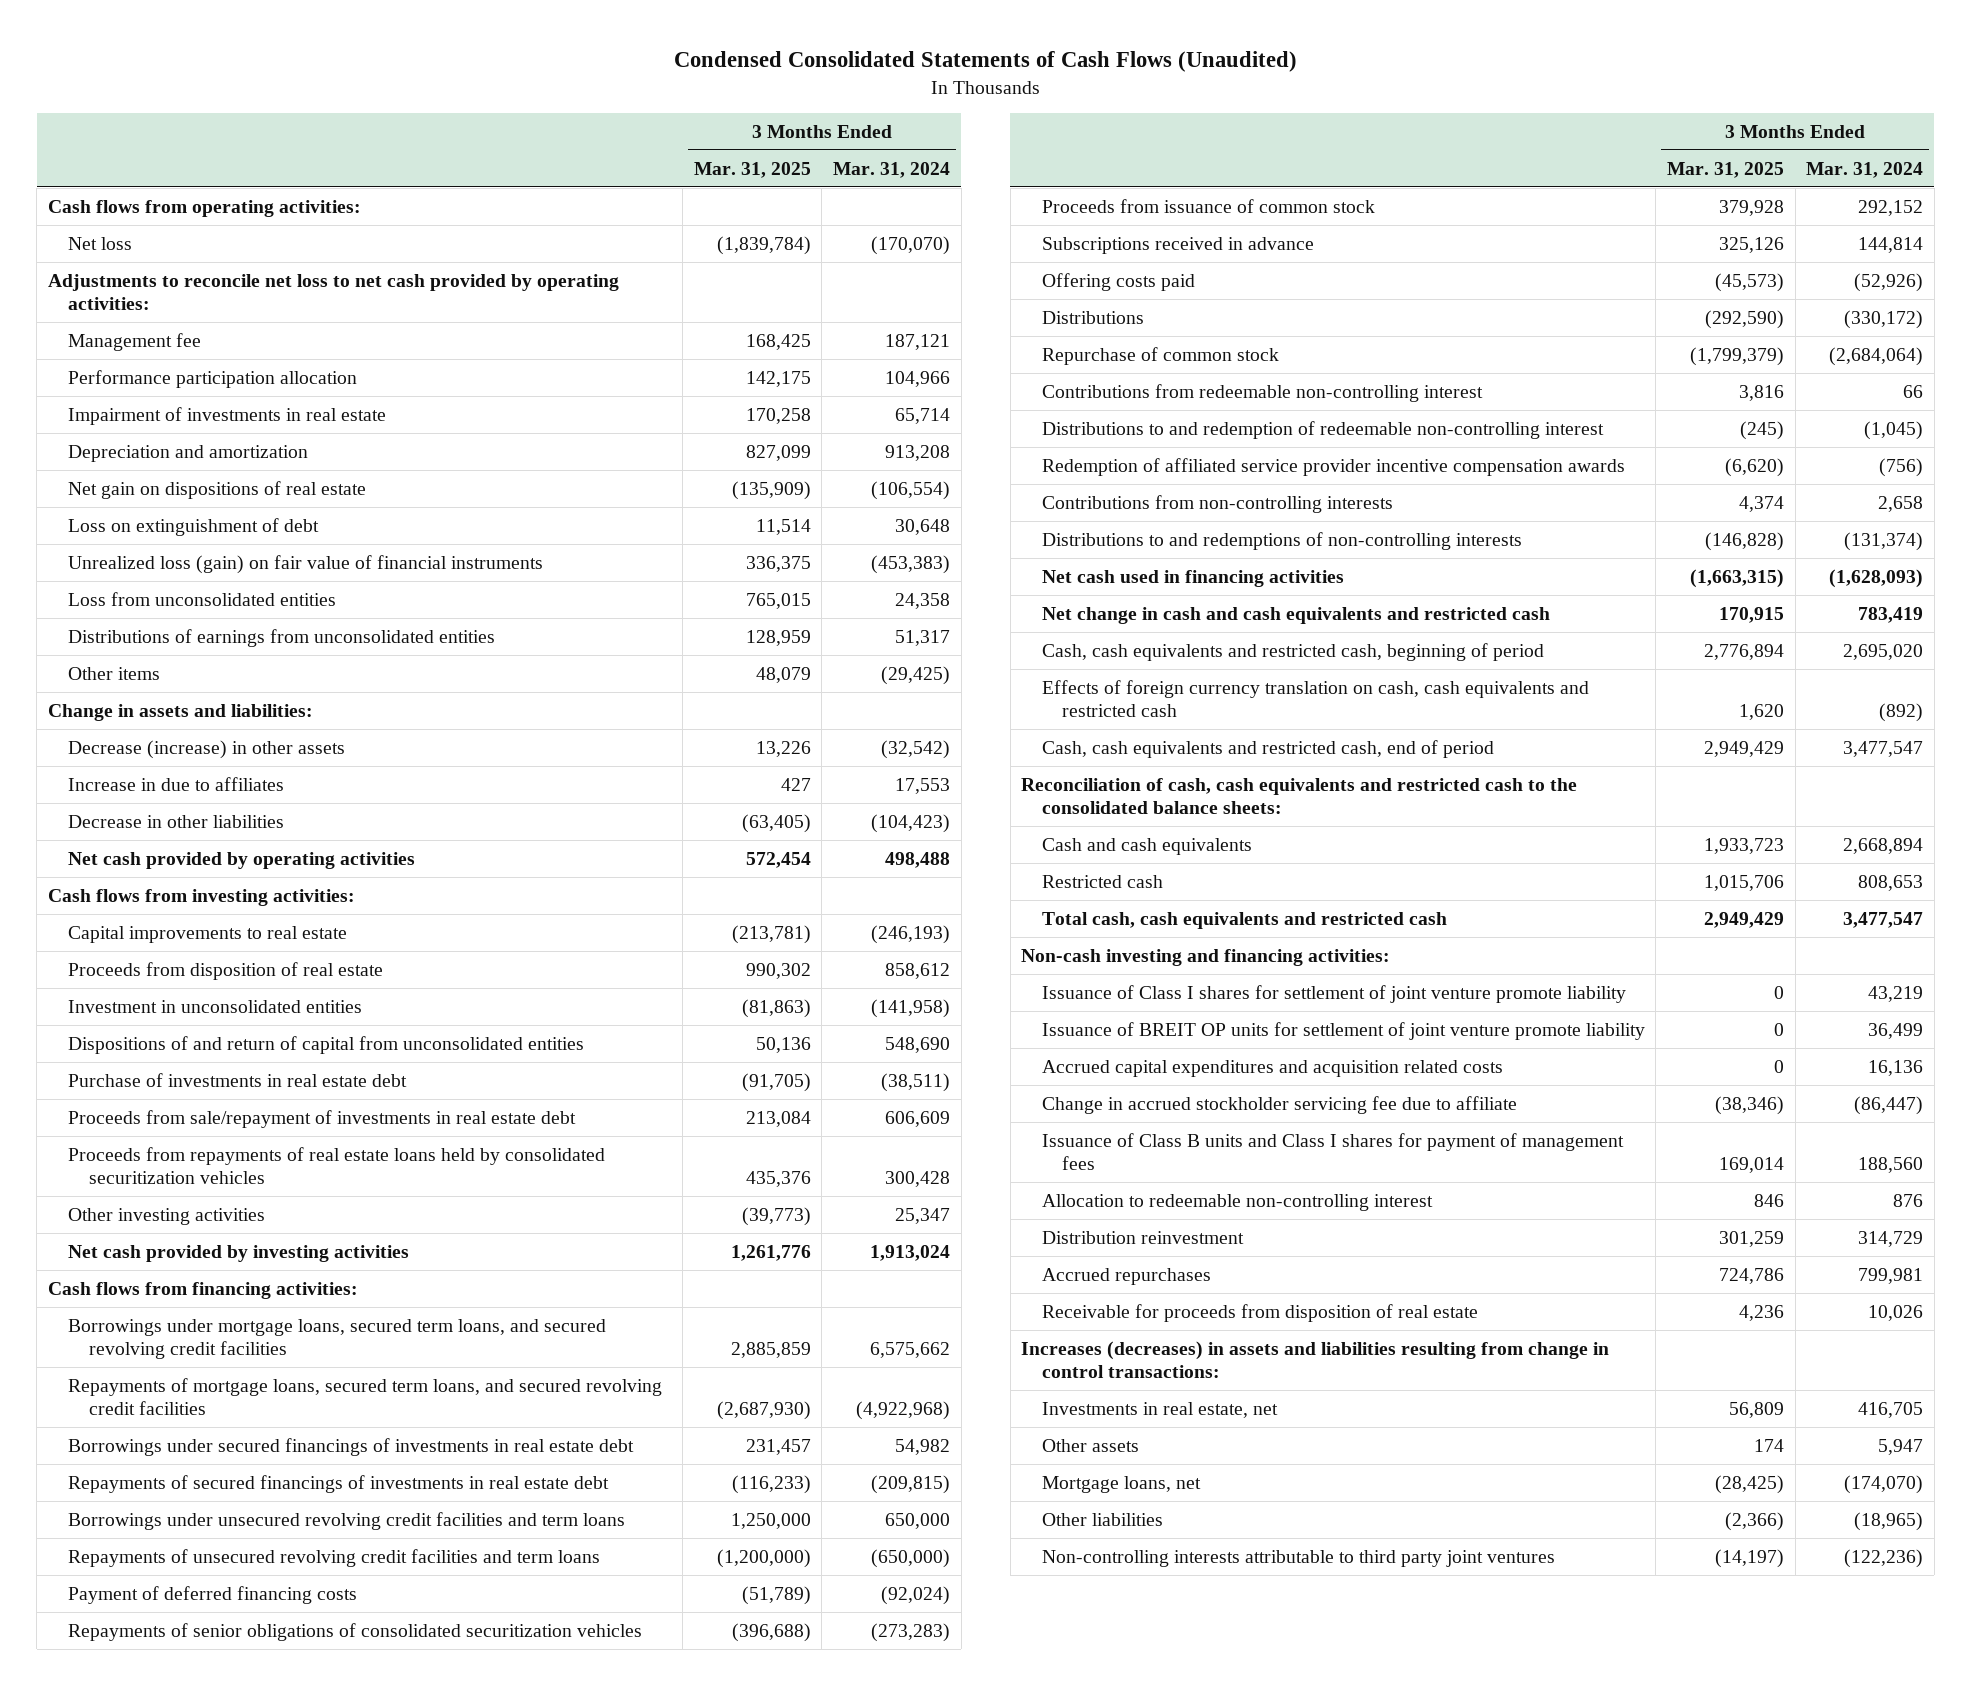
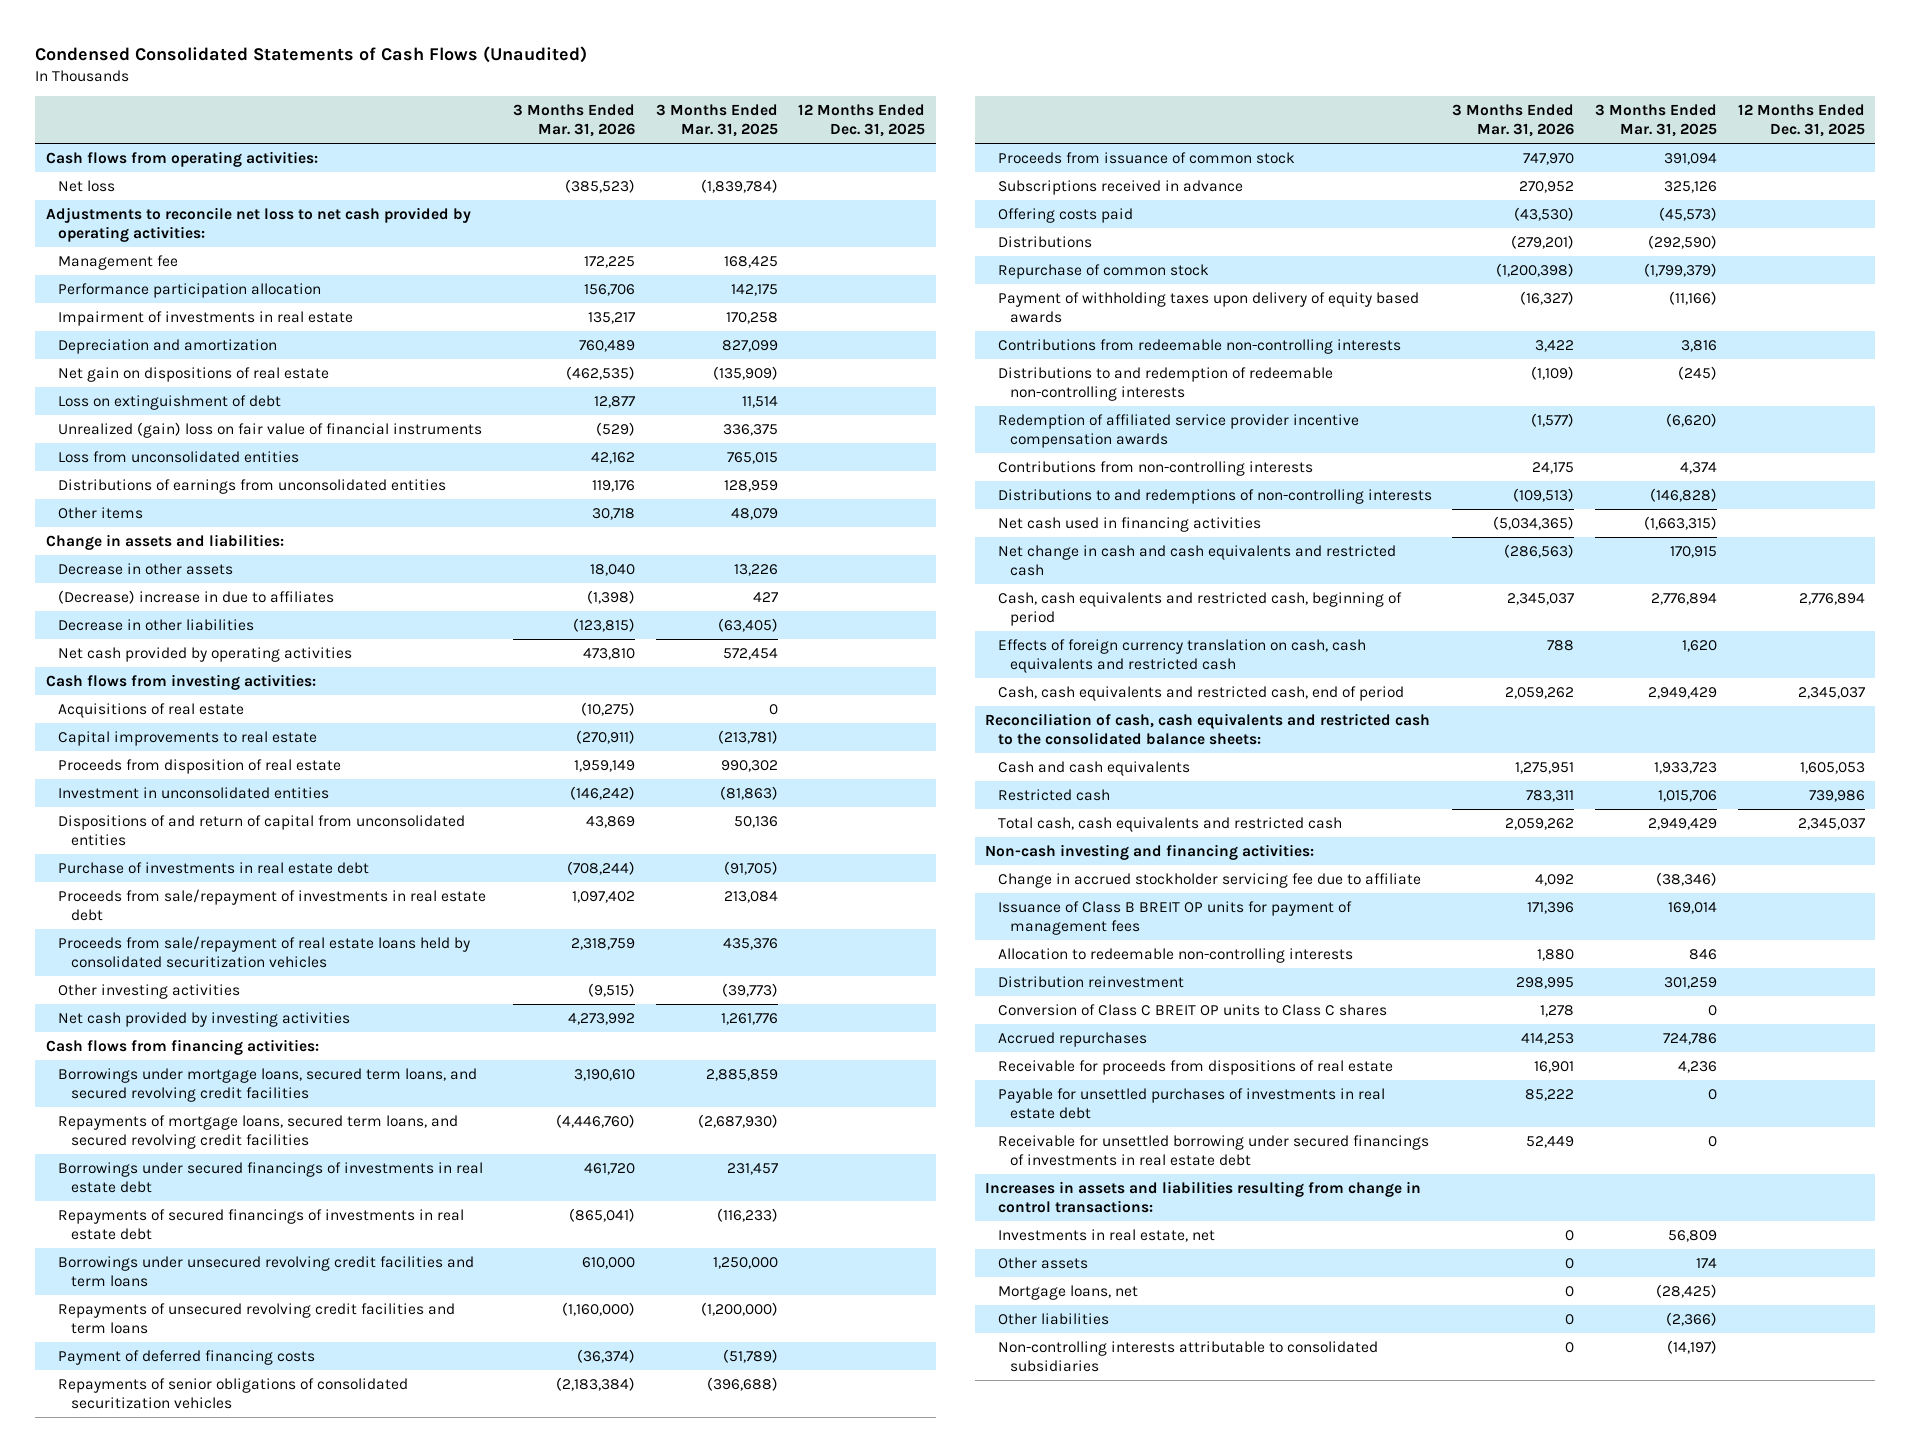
- | 3 Months Ended Mar. 31, 2025 | 3 Months Ended Mar. 31, 2024
+ | 3 Months Ended Mar. 31, 2026 | 3 Months Ended Mar. 31, 2025 | 12 Months Ended Dec. 31, 2025
- Unrealized loss (gain) on fair value of financial instruments | 336,375 | (453,383)
+ Unrealized (gain) loss on fair value of financial instruments | (529) | 336,375 |
- Decrease (increase) in other assets | 13,226 | (32,542)
- Increase in due to affiliates | 427 | 17,553
+ Decrease in other assets | 18,040 | 13,226 |
+ (Decrease) increase in due to affiliates | (1,398) | 427 |
+ Acquisitions of real estate | (10,275) | 0 |
- Proceeds from repayments of real estate loans held by consolidated securitization vehicles | 435,376 | 300,428
+ Proceeds from sale/repayment of real estate loans held by consolidated securitization vehicles | 2,318,759 | 435,376 |
- Proceeds from issuance of common stock | 379,928 | 292,152
+ Proceeds from issuance of common stock | 747,970 | 391,094 |
- Contributions from redeemable non-controlling interest | 3,816 | 66
- Distributions to and redemption of redeemable non-controlling interest | (245) | (1,045)
+ Payment of withholding taxes upon delivery of equity based awards | (16,327) | (11,166) |
+ Contributions from redeemable non-controlling interests | 3,422 | 3,816 |
+ Distributions to and redemption of redeemable non-controlling interests | (1,109) | (245) |
- Issuance of Class I shares for settlement of joint venture promote liability | 0 | 43,219
- Issuance of BREIT OP units for settlement of joint venture promote liability | 0 | 36,499
- Accrued capital expenditures and acquisition related costs | 0 | 16,136
- Issuance of Class B units and Class I shares for payment of management fees | 169,014 | 188,560
- Allocation to redeemable non-controlling interest | 846 | 876
+ Issuance of Class B BREIT OP units for payment of management fees | 171,396 | 169,014 |
+ Allocation to redeemable non-controlling interests | 1,880 | 846 |
+ Conversion of Class C BREIT OP units to Class C shares | 1,278 | 0 |
- Receivable for proceeds from disposition of real estate | 4,236 | 10,026
- Increases (decreases) in assets and liabilities resulting from change in control transactions:
+ Receivable for proceeds from dispositions of real estate | 16,901 | 4,236 |
+ Payable for unsettled purchases of investments in real estate debt | 85,222 | 0 |
+ Receivable for unsettled borrowing under secured financings of investments in real estate debt | 52,449 | 0 |
+ Increases in assets and liabilities resulting from change in control transactions:
- Non-controlling interests attributable to third party joint ventures | (14,197) | (122,236)
+ Non-controlling interests attributable to consolidated subsidiaries | 0 | (14,197) |

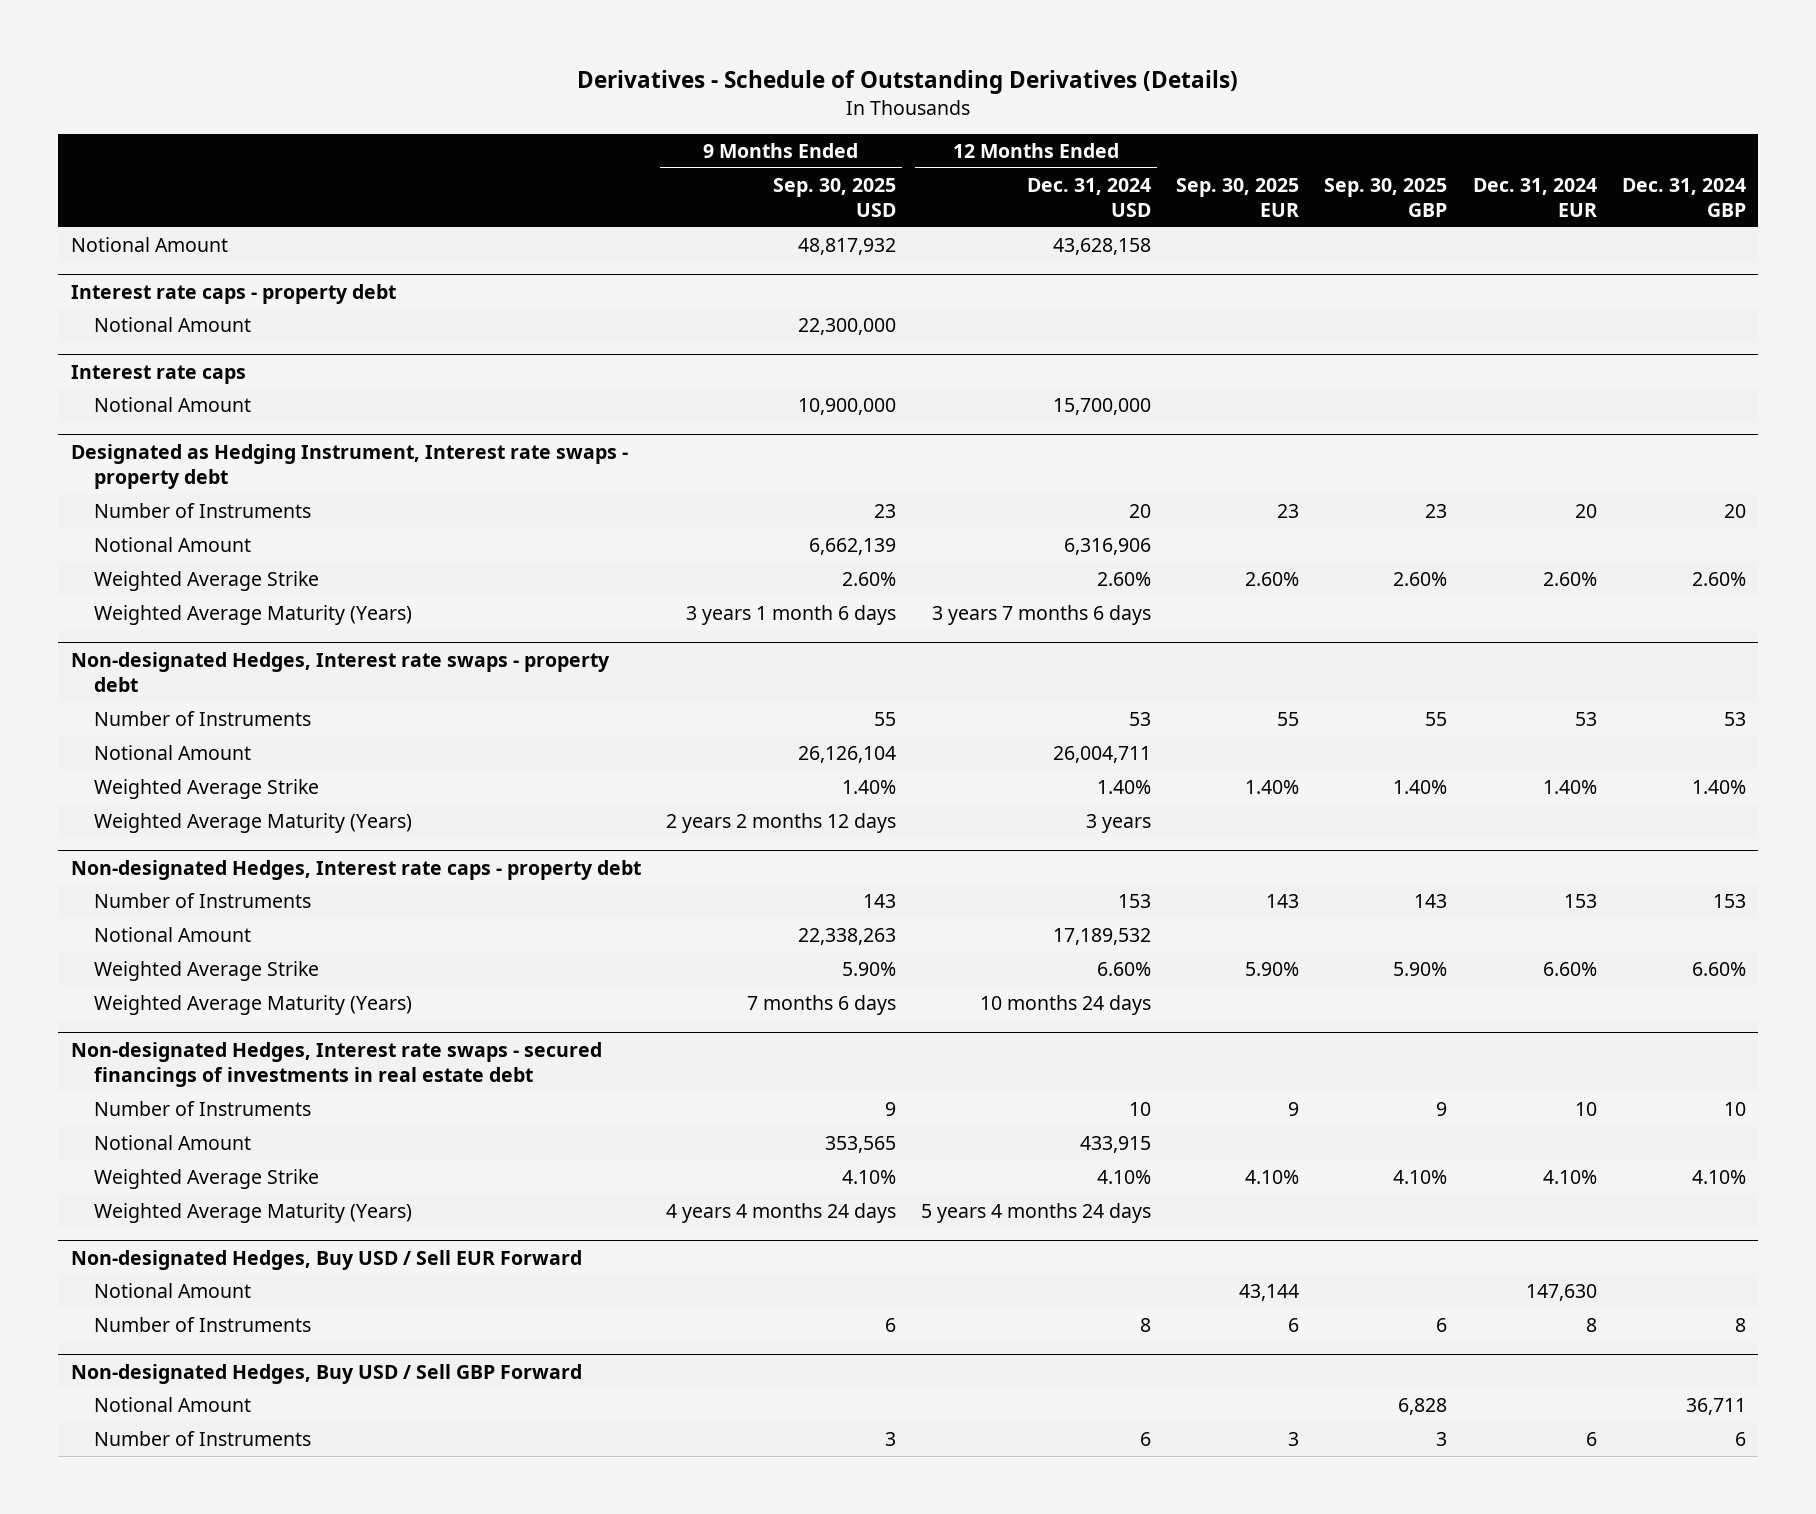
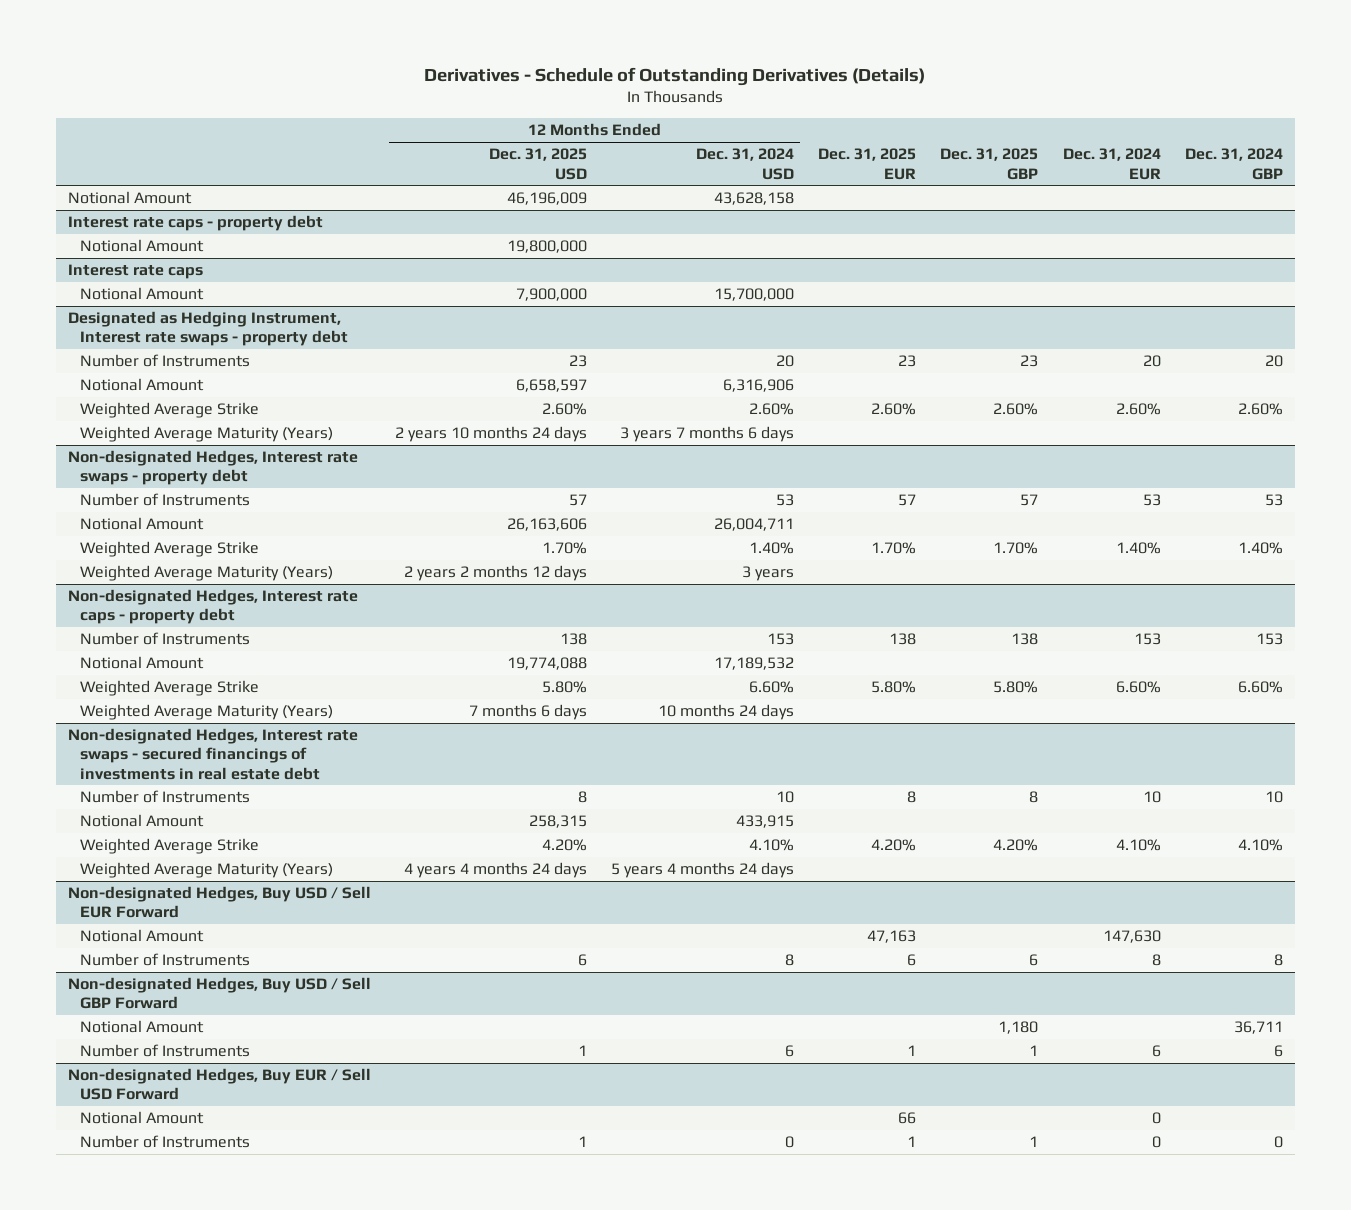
- | 9 Months Ended Sep. 30, 2025 USD | 12 Months Ended Dec. 31, 2024 USD | Sep. 30, 2025 EUR | Sep. 30, 2025 GBP | Dec. 31, 2024 EUR | Dec. 31, 2024 GBP
+ | 12 Months Ended Dec. 31, 2025 USD | 12 Months Ended Dec. 31, 2024 USD | Dec. 31, 2025 EUR | Dec. 31, 2025 GBP | Dec. 31, 2024 EUR | Dec. 31, 2024 GBP
+ Non-designated Hedges, Buy EUR / Sell USD Forward
+ Notional Amount | | | 66 | | 0 |
+ Number of Instruments | 1 | 0 | 1 | 1 | 0 | 0

